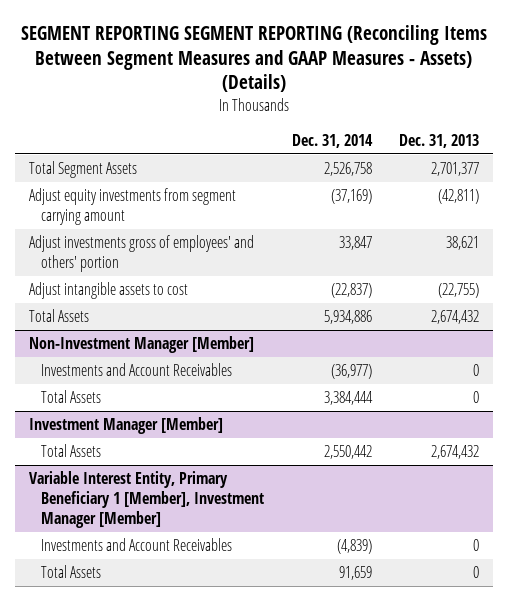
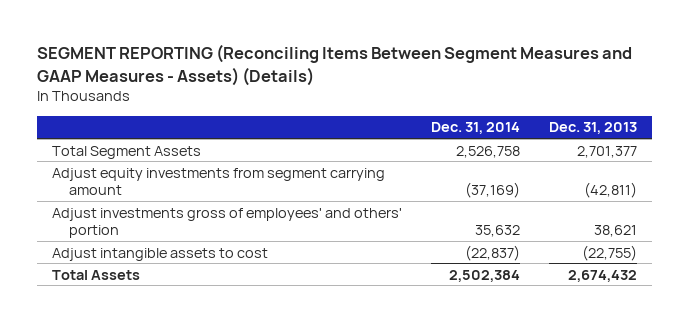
- SEGMENT REPORTING SEGMENT REPORTING (Reconciling Items Between Segment Measures and GAAP Measures - Assets) (Details)
+ SEGMENT REPORTING (Reconciling Items Between Segment Measures and GAAP Measures - Assets) (Details)
- Adjust investments gross of employees' and others' portion | 33,847 | 38,621
+ Adjust investments gross of employees' and others' portion | 35,632 | 38,621
- Total Assets | 5,934,886 | 2,674,432
- Non-Investment Manager [Member]
- Investments and Account Receivables | (36,977) | 0
- Total Assets | 3,384,444 | 0
- Investment Manager [Member]
- Total Assets | 2,550,442 | 2,674,432
- Variable Interest Entity, Primary Beneficiary 1 [Member], Investment Manager [Member]
- Investments and Account Receivables | (4,839) | 0
- Total Assets | 91,659 | 0
+ Total Assets | 2,502,384 | 2,674,432

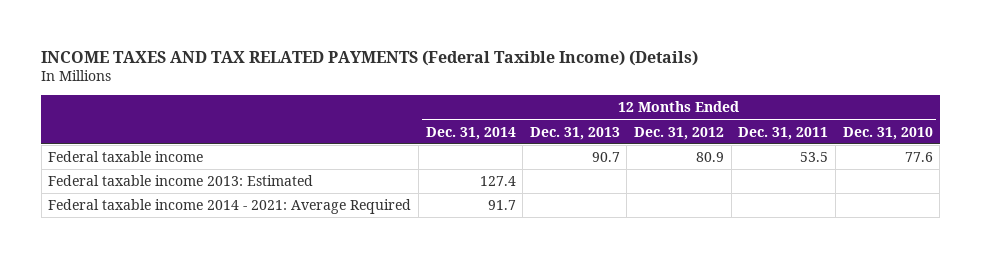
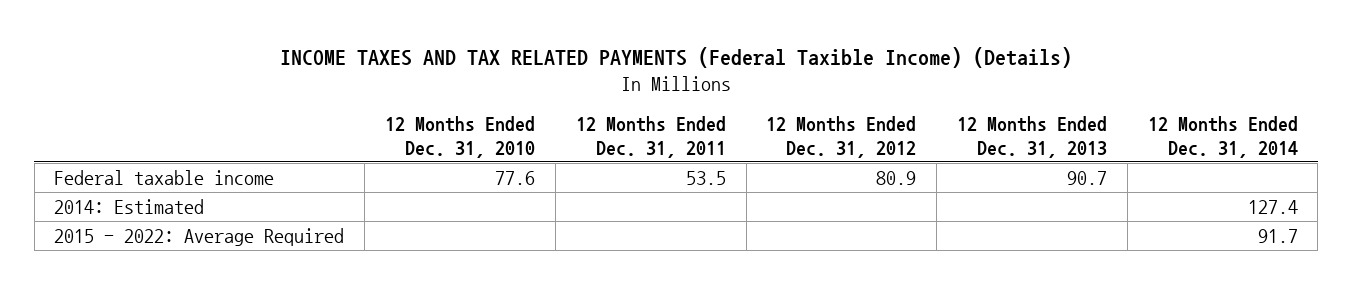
- | 12 Months Ended Dec. 31, 2014 | 12 Months Ended Dec. 31, 2013 | 12 Months Ended Dec. 31, 2012 | 12 Months Ended Dec. 31, 2011 | 12 Months Ended Dec. 31, 2010
+ | 12 Months Ended Dec. 31, 2010 | 12 Months Ended Dec. 31, 2011 | 12 Months Ended Dec. 31, 2012 | 12 Months Ended Dec. 31, 2013 | 12 Months Ended Dec. 31, 2014
- Federal taxable income 2013: Estimated | 127.4 | | | |
- Federal taxable income 2014 - 2021: Average Required | 91.7 | | | |
+ 2014: Estimated | | | | | 127.4
+ 2015 - 2022: Average Required | | | | | 91.7

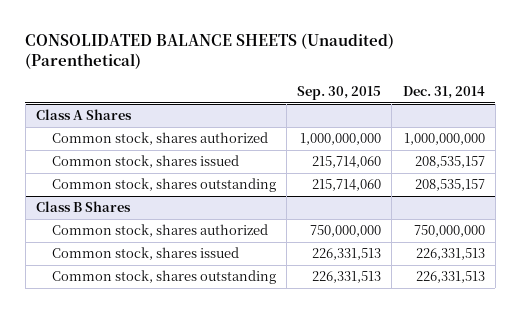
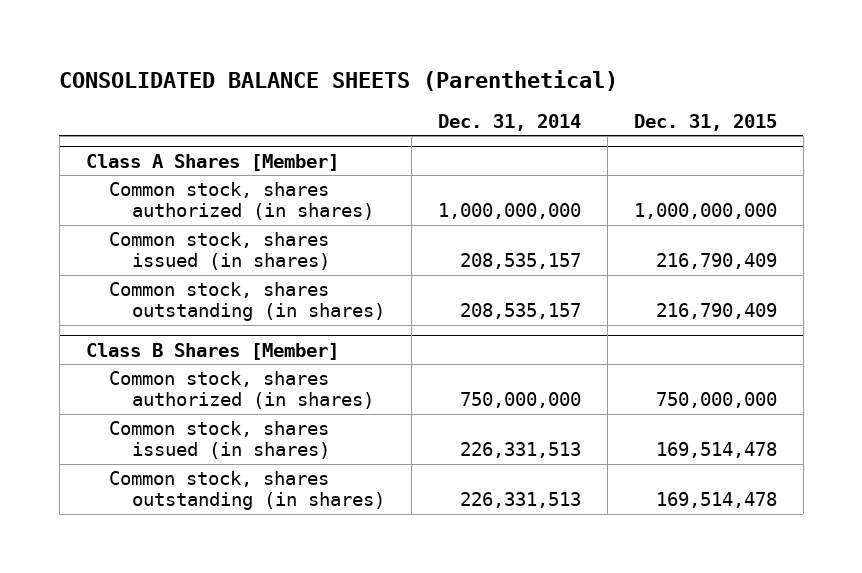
- CONSOLIDATED BALANCE SHEETS (Unaudited) (Parenthetical)
+ CONSOLIDATED BALANCE SHEETS (Parenthetical)
- | Sep. 30, 2015 | Dec. 31, 2014
+ | Dec. 31, 2014 | Dec. 31, 2015
- Class A Shares
- Common stock, shares authorized | 1,000,000,000 | 1,000,000,000
- Common stock, shares issued | 215,714,060 | 208,535,157
- Common stock, shares outstanding | 215,714,060 | 208,535,157
- Class B Shares
- Common stock, shares authorized | 750,000,000 | 750,000,000
- Common stock, shares issued | 226,331,513 | 226,331,513
- Common stock, shares outstanding | 226,331,513 | 226,331,513
+ Class A Shares [Member]
+ Common stock, shares authorized (in shares) | 1,000,000,000 | 1,000,000,000
+ Common stock, shares issued (in shares) | 208,535,157 | 216,790,409
+ Common stock, shares outstanding (in shares) | 208,535,157 | 216,790,409
+ Class B Shares [Member]
+ Common stock, shares authorized (in shares) | 750,000,000 | 750,000,000
+ Common stock, shares issued (in shares) | 226,331,513 | 169,514,478
+ Common stock, shares outstanding (in shares) | 226,331,513 | 169,514,478

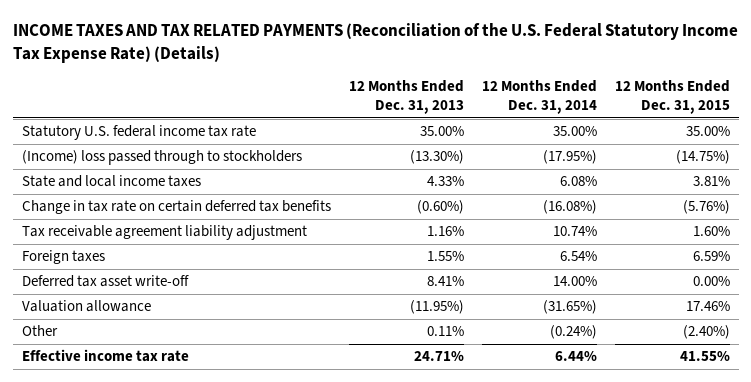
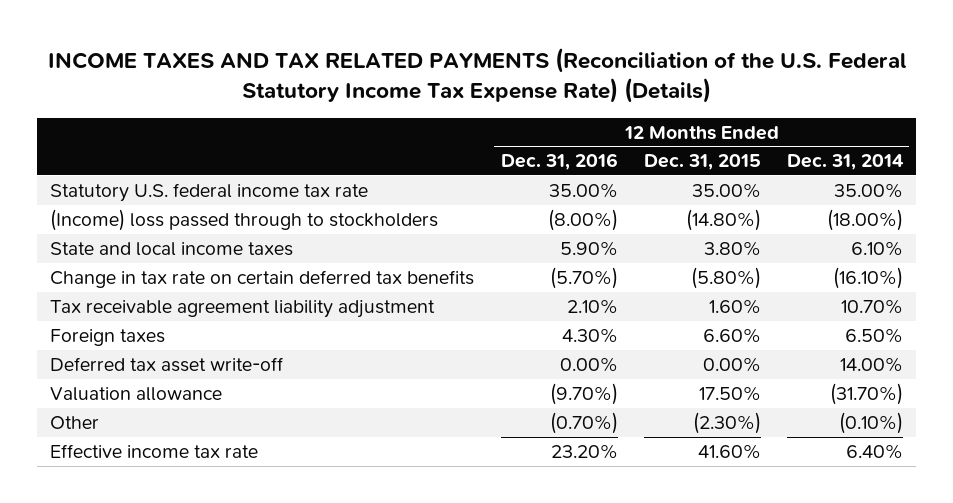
- | 12 Months Ended Dec. 31, 2013 | 12 Months Ended Dec. 31, 2014 | 12 Months Ended Dec. 31, 2015
+ | 12 Months Ended Dec. 31, 2016 | 12 Months Ended Dec. 31, 2015 | 12 Months Ended Dec. 31, 2014
- (Income) loss passed through to stockholders | (13.30%) | (17.95%) | (14.75%)
- State and local income taxes | 4.33% | 6.08% | 3.81%
- Change in tax rate on certain deferred tax benefits | (0.60%) | (16.08%) | (5.76%)
- Tax receivable agreement liability adjustment | 1.16% | 10.74% | 1.60%
- Foreign taxes | 1.55% | 6.54% | 6.59%
+ (Income) loss passed through to stockholders | (8.00%) | (14.80%) | (18.00%)
+ State and local income taxes | 5.90% | 3.80% | 6.10%
+ Change in tax rate on certain deferred tax benefits | (5.70%) | (5.80%) | (16.10%)
+ Tax receivable agreement liability adjustment | 2.10% | 1.60% | 10.70%
+ Foreign taxes | 4.30% | 6.60% | 6.50%
- Valuation allowance | (11.95%) | (31.65%) | 17.46%
- Other | 0.11% | (0.24%) | (2.40%)
- Effective income tax rate | 24.71% | 6.44% | 41.55%
+ Valuation allowance | (9.70%) | 17.50% | (31.70%)
+ Other | (0.70%) | (2.30%) | (0.10%)
+ Effective income tax rate | 23.20% | 41.60% | 6.40%

